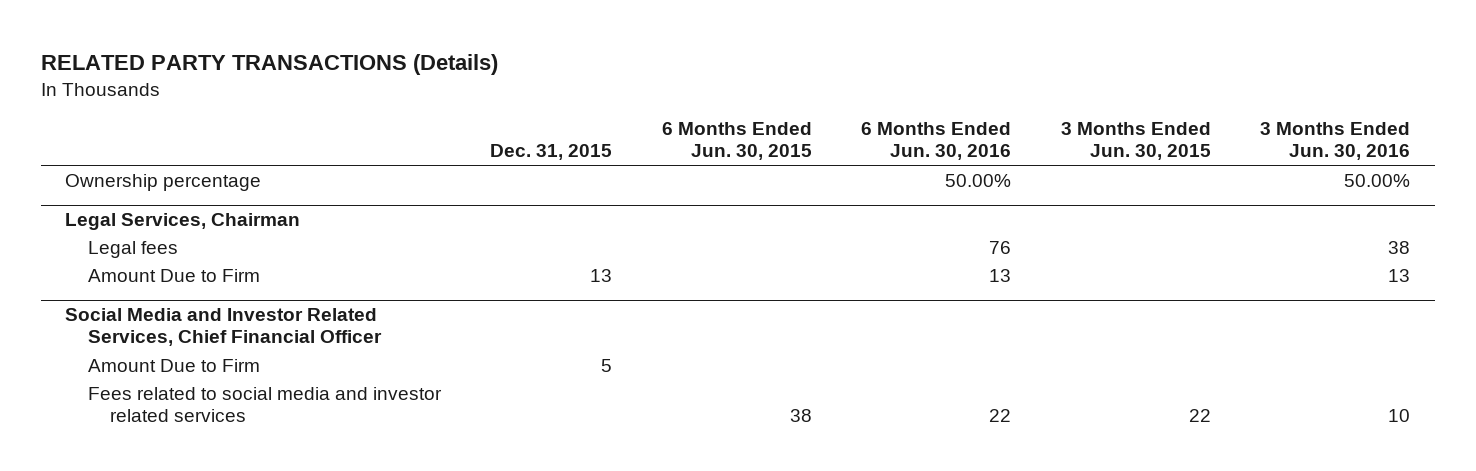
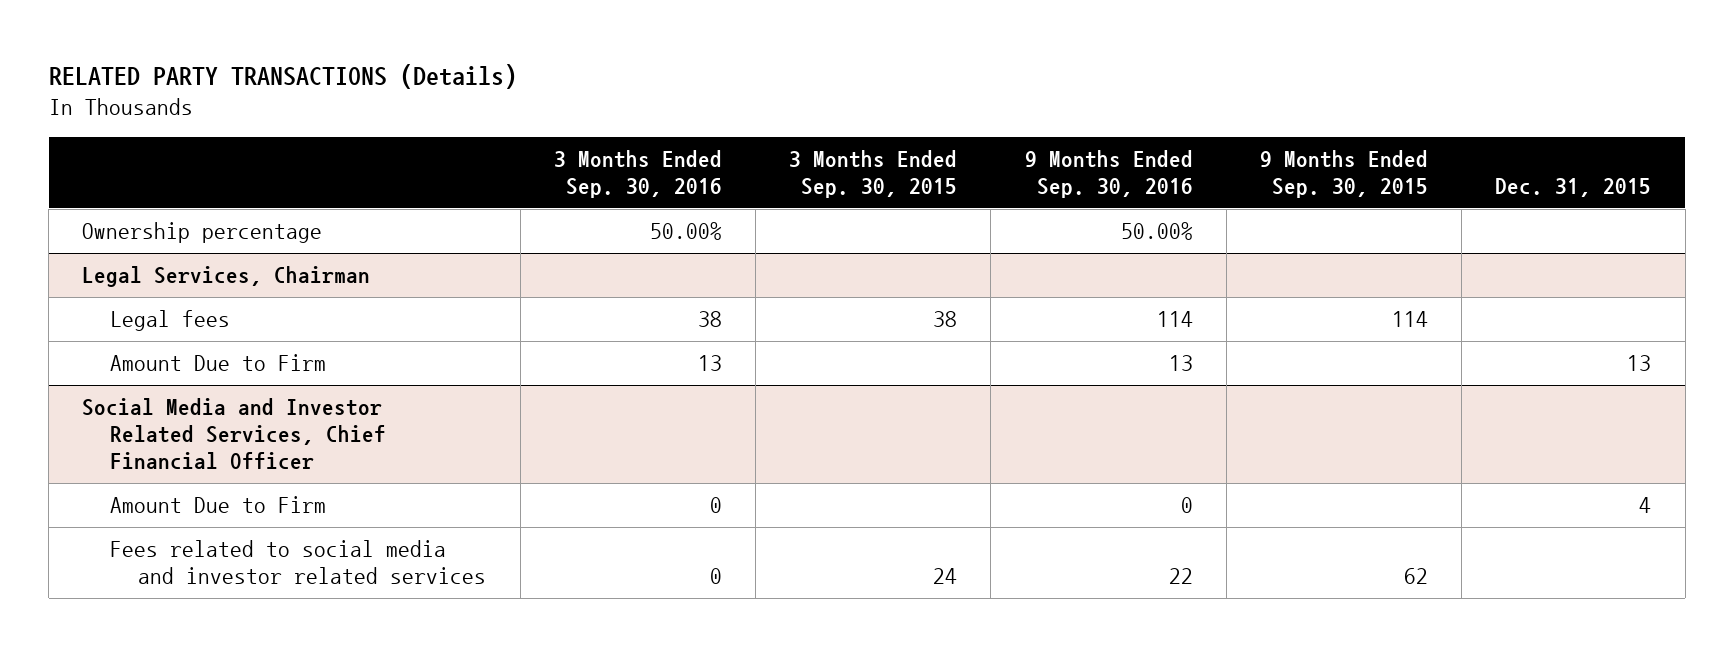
- | Dec. 31, 2015 | 6 Months Ended Jun. 30, 2015 | 6 Months Ended Jun. 30, 2016 | 3 Months Ended Jun. 30, 2015 | 3 Months Ended Jun. 30, 2016
+ | 3 Months Ended Sep. 30, 2016 | 3 Months Ended Sep. 30, 2015 | 9 Months Ended Sep. 30, 2016 | 9 Months Ended Sep. 30, 2015 | Dec. 31, 2015
@ Social Media and Investor Related Services, Chief Financial Officer
- Amount Due to Firm | 5 | | | |
+ Amount Due to Firm | 0 | | 0 | | 4

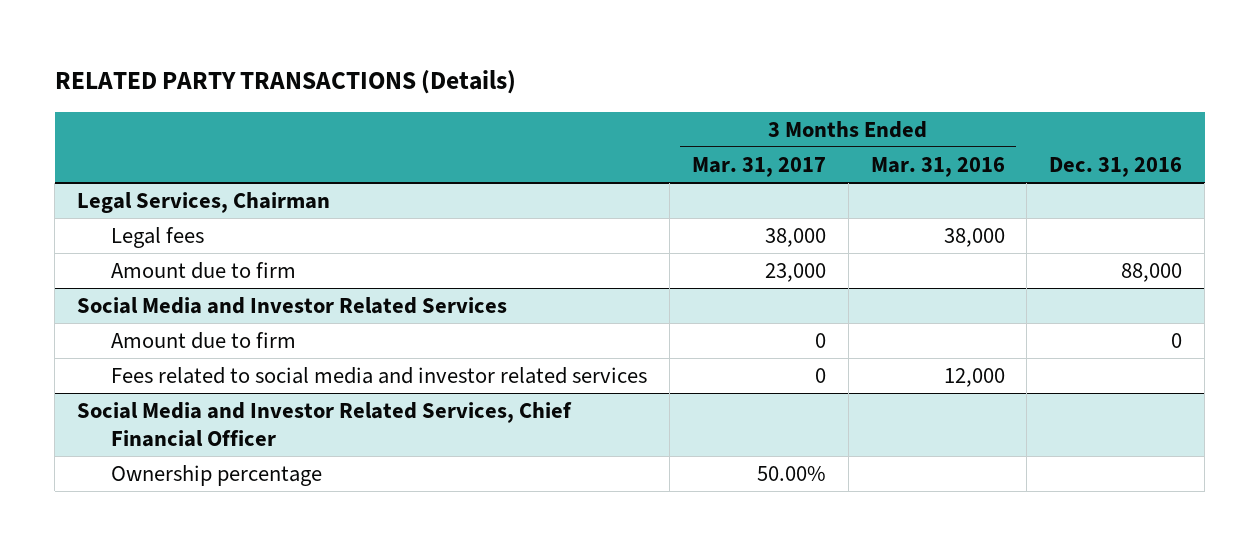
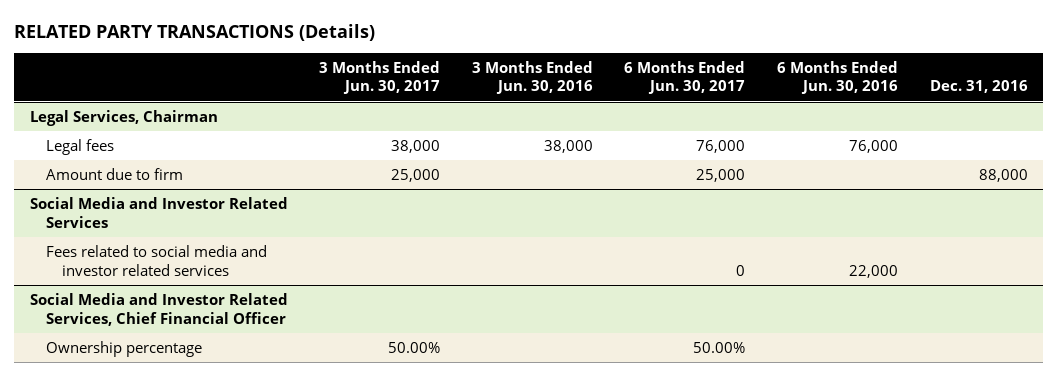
- | 3 Months Ended Mar. 31, 2017 | 3 Months Ended Mar. 31, 2016 | Dec. 31, 2016
+ | 3 Months Ended Jun. 30, 2017 | 3 Months Ended Jun. 30, 2016 | 6 Months Ended Jun. 30, 2017 | 6 Months Ended Jun. 30, 2016 | Dec. 31, 2016
@ Social Media and Investor Related Services
- Amount due to firm | 0 | | 0

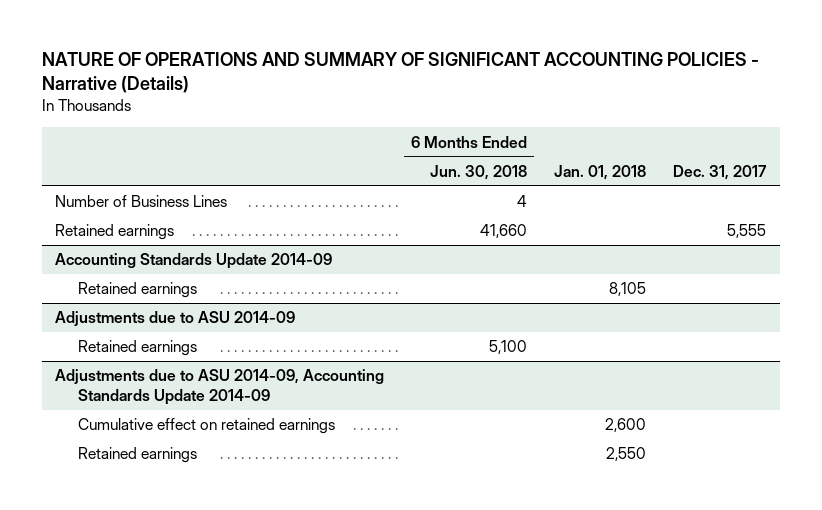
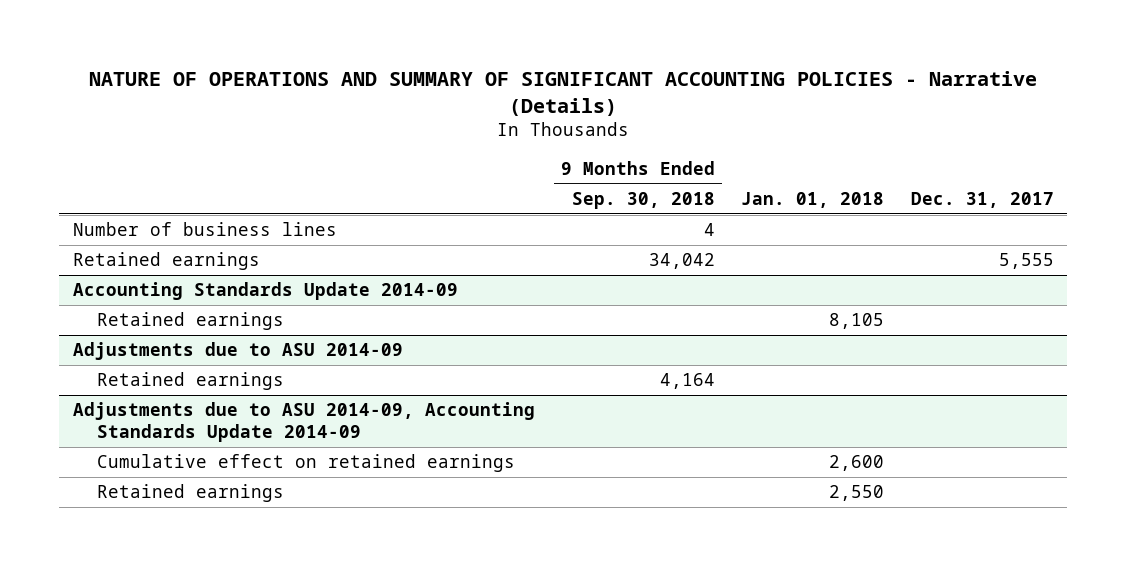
- | 6 Months Ended Jun. 30, 2018 | Jan. 01, 2018 | Dec. 31, 2017
+ | 9 Months Ended Sep. 30, 2018 | Jan. 01, 2018 | Dec. 31, 2017
- Number of Business Lines | 4 | |
+ Number of business lines | 4 | |

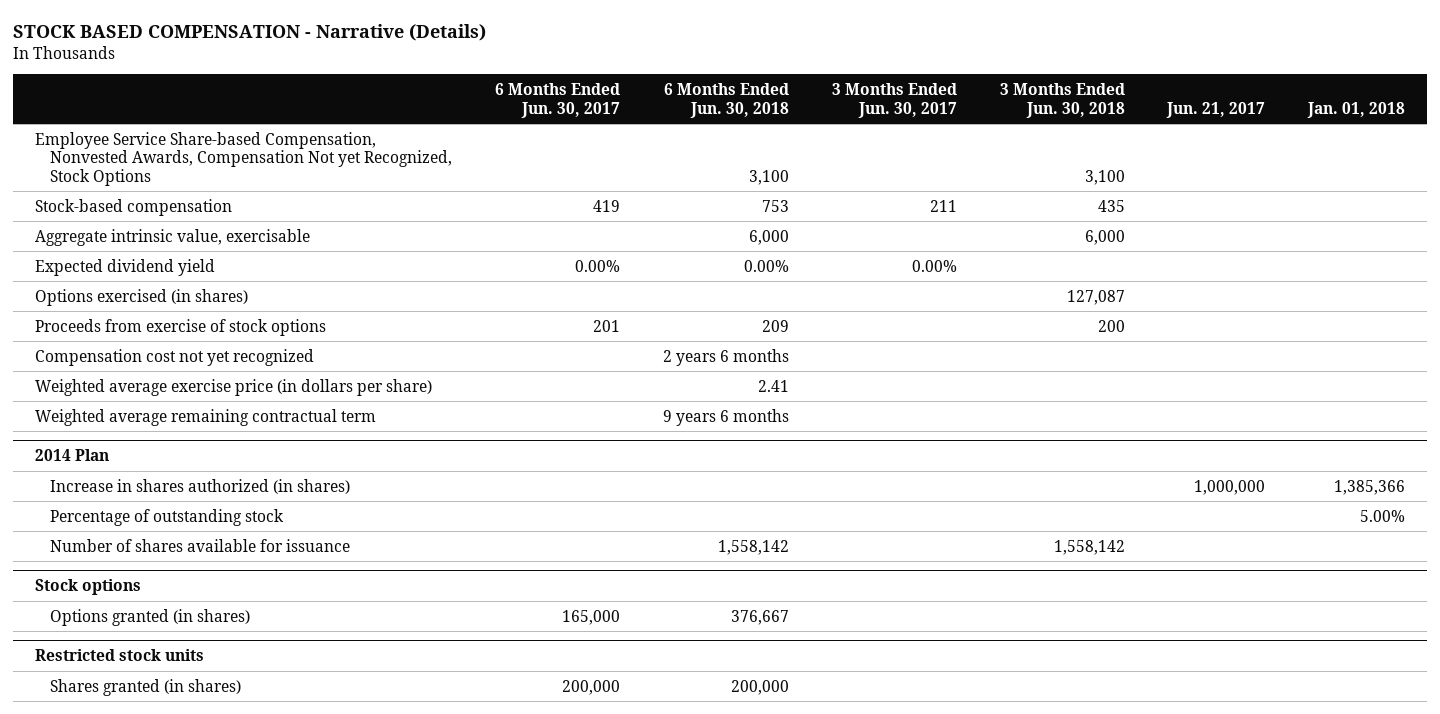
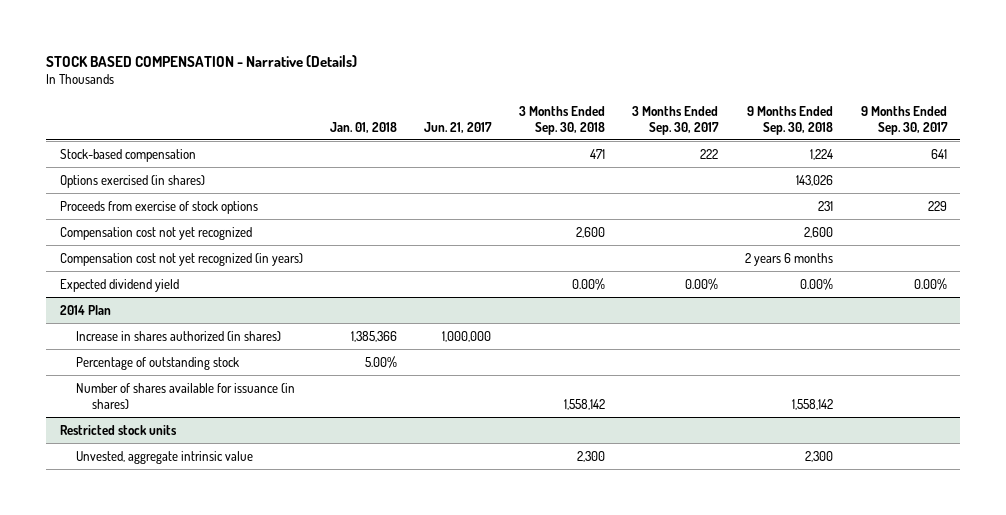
- | 6 Months Ended Jun. 30, 2017 | 6 Months Ended Jun. 30, 2018 | 3 Months Ended Jun. 30, 2017 | 3 Months Ended Jun. 30, 2018 | Jun. 21, 2017 | Jan. 01, 2018
+ | Jan. 01, 2018 | Jun. 21, 2017 | 3 Months Ended Sep. 30, 2018 | 3 Months Ended Sep. 30, 2017 | 9 Months Ended Sep. 30, 2018 | 9 Months Ended Sep. 30, 2017
- Employee Service Share-based Compensation, Nonvested Awards, Compensation Not yet Recognized, Stock Options | | 3,100 | | 3,100 | |
- Aggregate intrinsic value, exercisable | | 6,000 | | 6,000 | |
- Weighted average exercise price (in dollars per share) | | 2.41 | | | |
- Weighted average remaining contractual term | | 9 years 6 months | | | |
+ Compensation cost not yet recognized (in years) | | | | | 2 years 6 months |
moved down: Expected dividend yield | | | 0.00% | 0.00% | 0.00% | 0.00%
@ 2014 Plan
- Number of shares available for issuance | | 1,558,142 | | 1,558,142 | |
- Stock options
- Options granted (in shares) | 165,000 | 376,667 | | | |
@ 2014 Plan
+ Number of shares available for issuance (in shares) | | | 1,558,142 | | 1,558,142 |
@ Restricted stock units
- Shares granted (in shares) | 200,000 | 200,000 | | | |
+ Unvested, aggregate intrinsic value | | | 2,300 | | 2,300 |

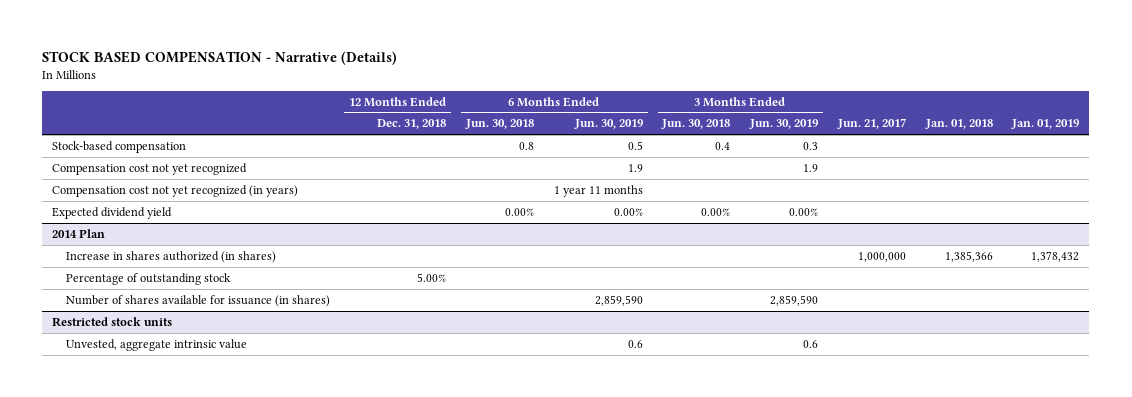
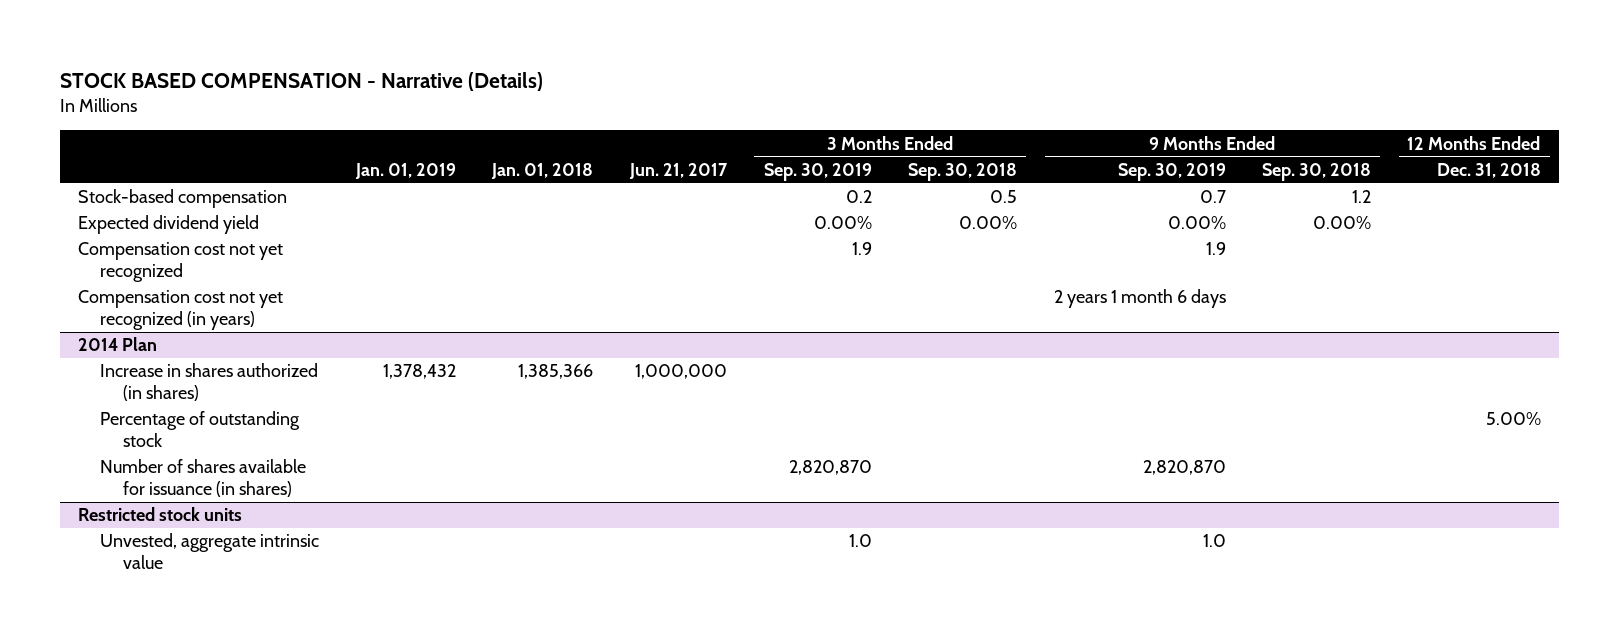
- | 12 Months Ended Dec. 31, 2018 | 6 Months Ended Jun. 30, 2018 | 6 Months Ended Jun. 30, 2019 | 3 Months Ended Jun. 30, 2018 | 3 Months Ended Jun. 30, 2019 | Jun. 21, 2017 | Jan. 01, 2018 | Jan. 01, 2019
+ | Jan. 01, 2019 | Jan. 01, 2018 | Jun. 21, 2017 | 3 Months Ended Sep. 30, 2019 | 3 Months Ended Sep. 30, 2018 | 9 Months Ended Sep. 30, 2019 | 9 Months Ended Sep. 30, 2018 | 12 Months Ended Dec. 31, 2018
moved up: Expected dividend yield | | | | 0.00% | 0.00% | 0.00% | 0.00% |

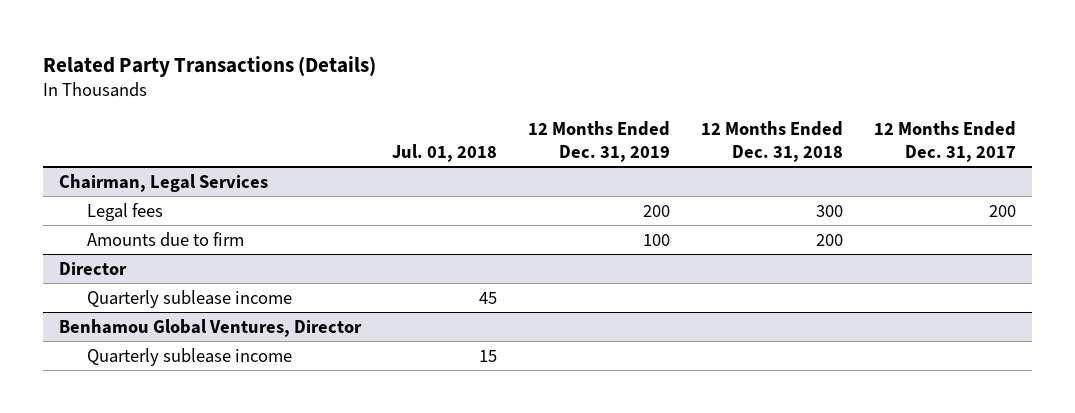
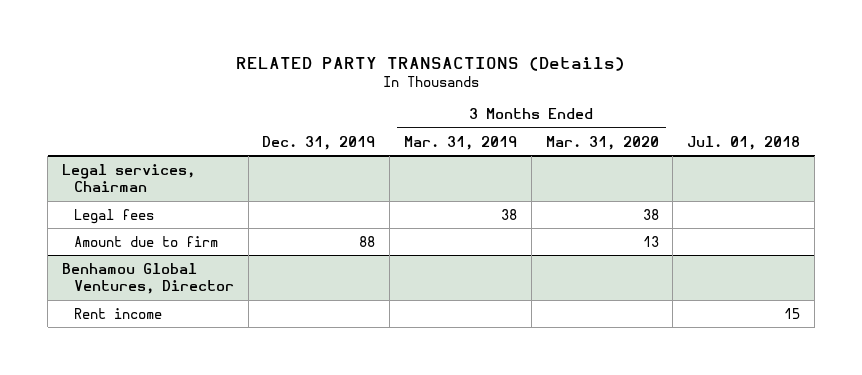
- Related Party Transactions (Details)
+ RELATED PARTY TRANSACTIONS (Details)
- | Jul. 01, 2018 | 12 Months Ended Dec. 31, 2019 | 12 Months Ended Dec. 31, 2018 | 12 Months Ended Dec. 31, 2017
+ | Dec. 31, 2019 | 3 Months Ended Mar. 31, 2019 | 3 Months Ended Mar. 31, 2020 | Jul. 01, 2018
- Chairman, Legal Services
+ Legal services, Chairman
- Amounts due to firm | | 100 | 200 |
- Director
- Quarterly sublease income | 45 | | |
+ Amount due to firm | 88 | | 13 |
@ Benhamou Global Ventures, Director
- Quarterly sublease income | 15 | | |
+ Rent income | | | | 15

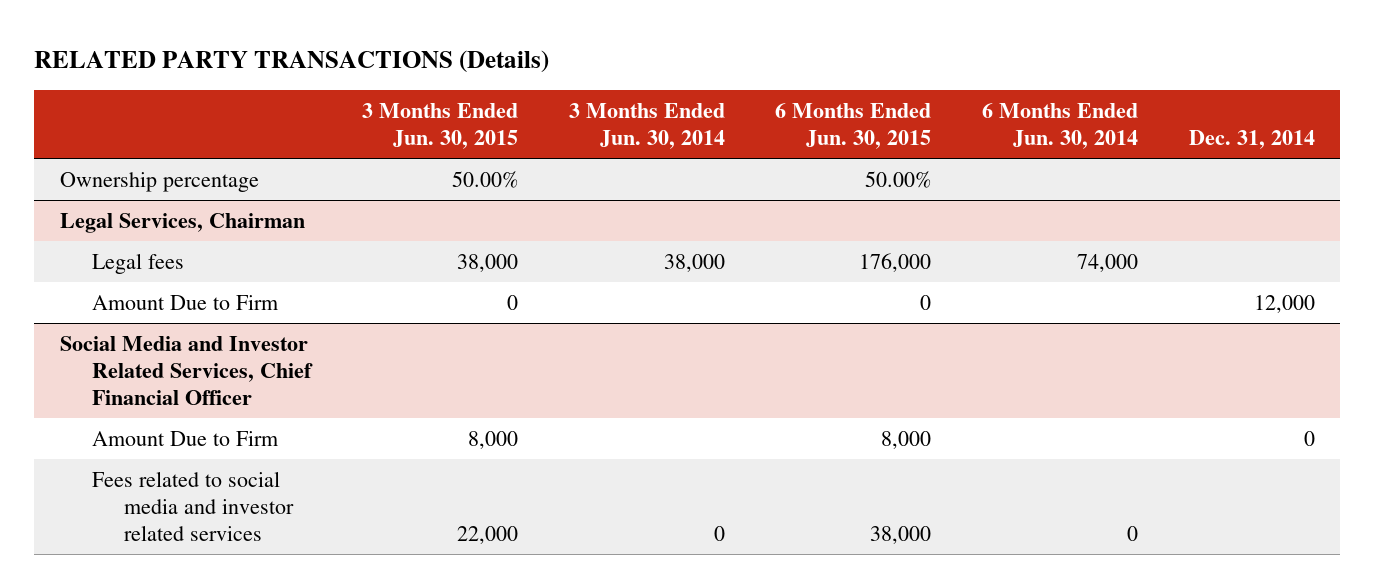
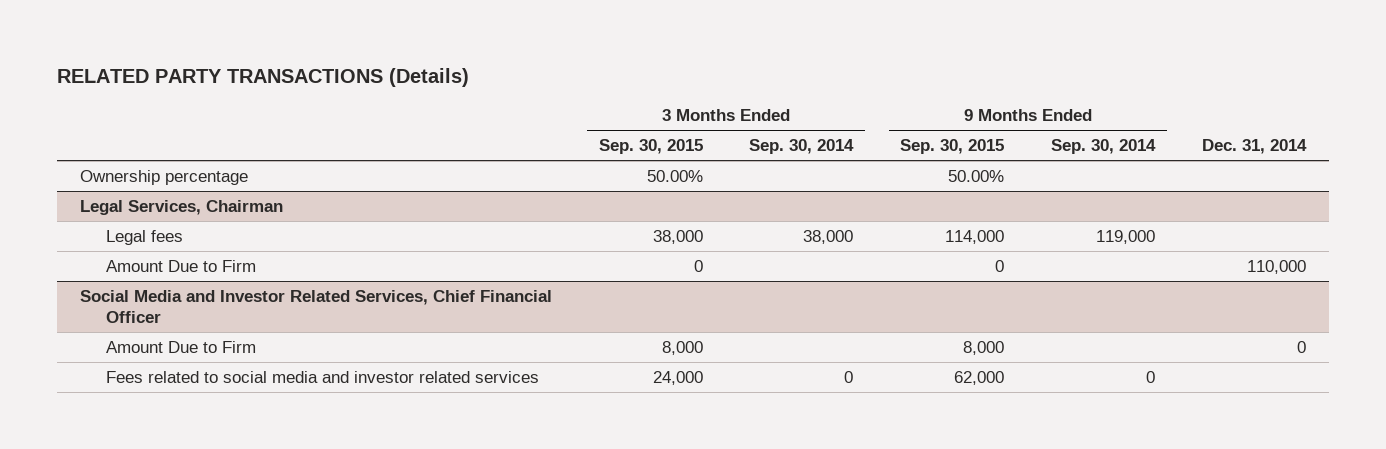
- | 3 Months Ended Jun. 30, 2015 | 3 Months Ended Jun. 30, 2014 | 6 Months Ended Jun. 30, 2015 | 6 Months Ended Jun. 30, 2014 | Dec. 31, 2014
+ | 3 Months Ended Sep. 30, 2015 | 3 Months Ended Sep. 30, 2014 | 9 Months Ended Sep. 30, 2015 | 9 Months Ended Sep. 30, 2014 | Dec. 31, 2014
@ Legal Services, Chairman
- Amount Due to Firm | 0 | | 0 | | 12,000
+ Amount Due to Firm | 0 | | 0 | | 110,000

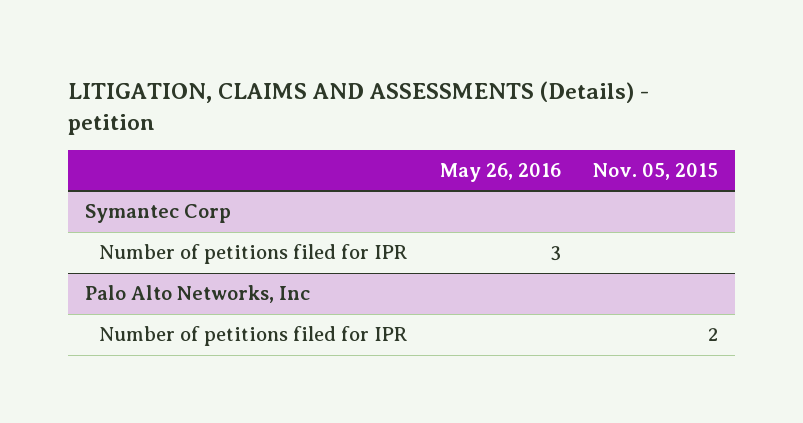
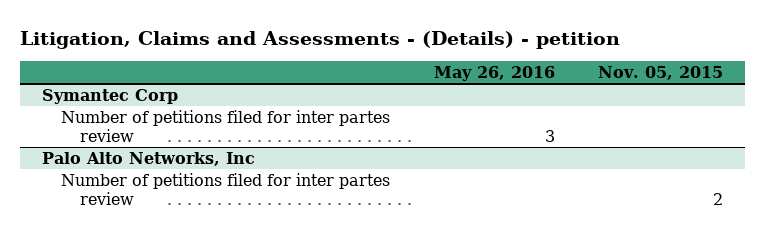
- LITIGATION, CLAIMS AND ASSESSMENTS (Details) - petition
+ Litigation, Claims and Assessments - (Details) - petition
@ Symantec Corp
- Number of petitions filed for IPR | 3 |
+ Number of petitions filed for inter partes review | 3 |
@ Palo Alto Networks, Inc
- Number of petitions filed for IPR | | 2
+ Number of petitions filed for inter partes review | | 2

